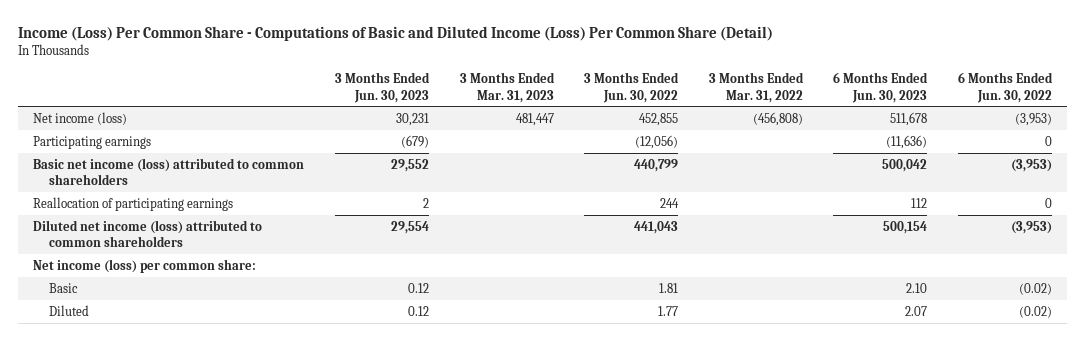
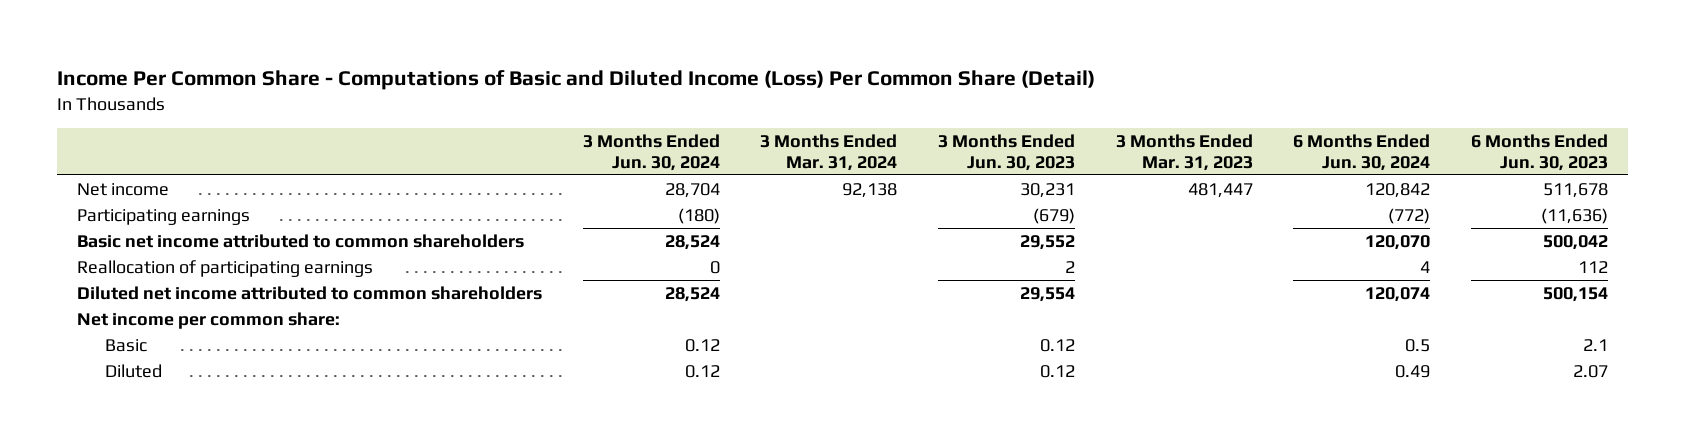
- Income (Loss) Per Common Share - Computations of Basic and Diluted Income (Loss) Per Common Share (Detail)
+ Income Per Common Share - Computations of Basic and Diluted Income (Loss) Per Common Share (Detail)
- | 3 Months Ended Jun. 30, 2023 | 3 Months Ended Mar. 31, 2023 | 3 Months Ended Jun. 30, 2022 | 3 Months Ended Mar. 31, 2022 | 6 Months Ended Jun. 30, 2023 | 6 Months Ended Jun. 30, 2022
+ | 3 Months Ended Jun. 30, 2024 | 3 Months Ended Mar. 31, 2024 | 3 Months Ended Jun. 30, 2023 | 3 Months Ended Mar. 31, 2023 | 6 Months Ended Jun. 30, 2024 | 6 Months Ended Jun. 30, 2023
- Net income (loss) | 30,231 | 481,447 | 452,855 | (456,808) | 511,678 | (3,953)
+ Net income | 28,704 | 92,138 | 30,231 | 481,447 | 120,842 | 511,678
- Basic net income (loss) attributed to common shareholders | 29,552 | | 440,799 | | 500,042 | (3,953)
+ Basic net income attributed to common shareholders | 28,524 | | 29,552 | | 120,070 | 500,042
- Diluted net income (loss) attributed to common shareholders | 29,554 | | 441,043 | | 500,154 | (3,953)
- Net income (loss) per common share:
- Basic | 0.12 | | 1.81 | | 2.10 | (0.02)
+ Diluted net income attributed to common shareholders | 28,524 | | 29,554 | | 120,074 | 500,154
+ Net income per common share:
+ Basic | 0.12 | | 0.12 | | 0.5 | 2.1

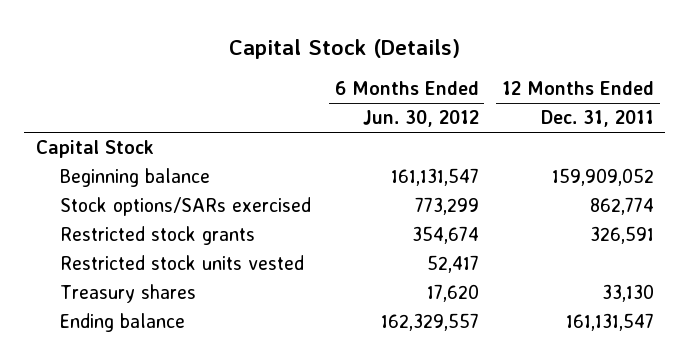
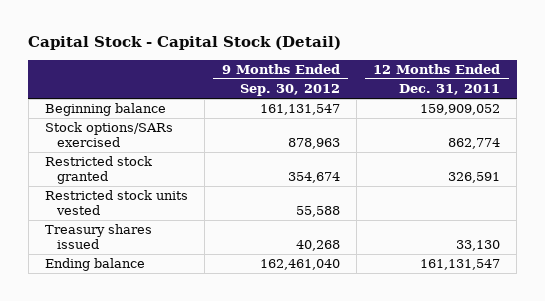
- Capital Stock (Details)
+ Capital Stock - Capital Stock (Detail)
- | 6 Months Ended Jun. 30, 2012 | 12 Months Ended Dec. 31, 2011
+ | 9 Months Ended Sep. 30, 2012 | 12 Months Ended Dec. 31, 2011
- Capital Stock
- Restricted stock grants | 354,674 | 326,591
+ Restricted stock granted | 354,674 | 326,591
- Treasury shares | 17,620 | 33,130
+ Treasury shares issued | 40,268 | 33,130

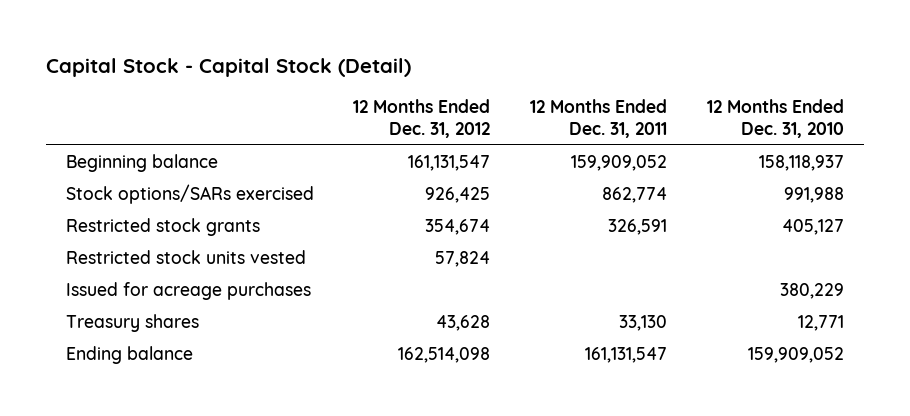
- | 9 Months Ended Sep. 30, 2012 | 12 Months Ended Dec. 31, 2011
+ | 12 Months Ended Dec. 31, 2012 | 12 Months Ended Dec. 31, 2011 | 12 Months Ended Dec. 31, 2010
- Restricted stock granted | 354,674 | 326,591
+ Restricted stock grants | 354,674 | 326,591 | 405,127
- Treasury shares issued | 40,268 | 33,130
+ Issued for acreage purchases | | | 380,229
+ Treasury shares | 43,628 | 33,130 | 12,771

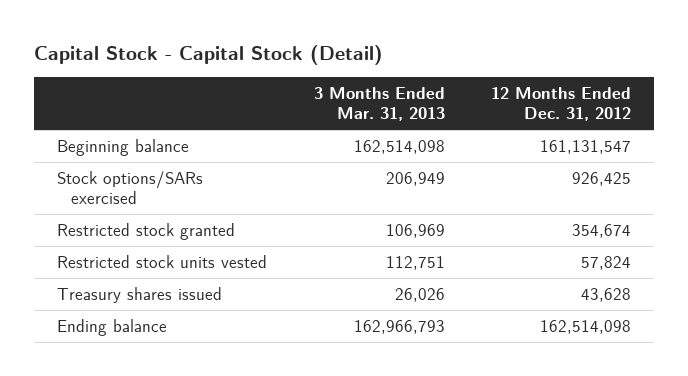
- | 12 Months Ended Dec. 31, 2012 | 12 Months Ended Dec. 31, 2011 | 12 Months Ended Dec. 31, 2010
+ | 3 Months Ended Mar. 31, 2013 | 12 Months Ended Dec. 31, 2012
- Restricted stock grants | 354,674 | 326,591 | 405,127
+ Restricted stock granted | 106,969 | 354,674
- Issued for acreage purchases | | | 380,229
- Treasury shares | 43,628 | 33,130 | 12,771
+ Treasury shares issued | 26,026 | 43,628

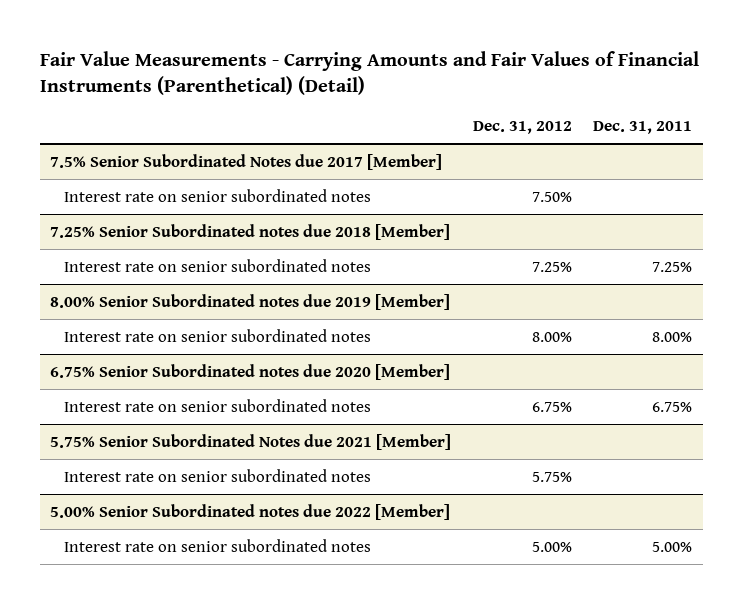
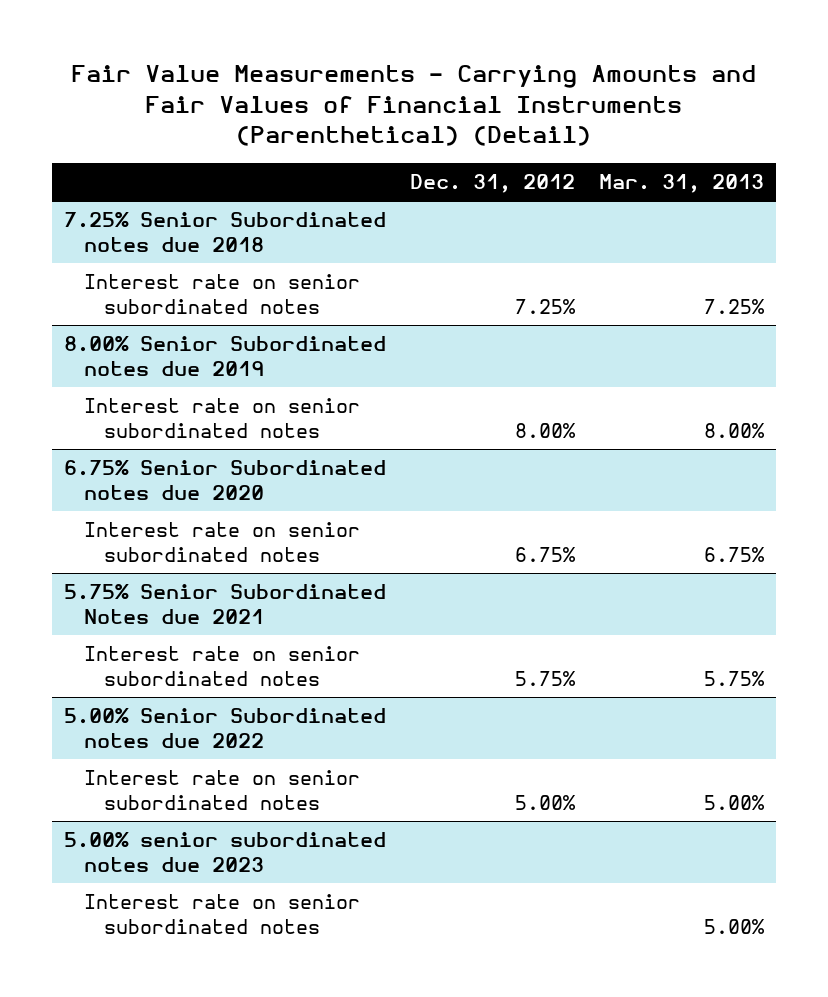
- | Dec. 31, 2012 | Dec. 31, 2011
+ | Dec. 31, 2012 | Mar. 31, 2013
- 7.5% Senior Subordinated Notes due 2017 [Member]
- Interest rate on senior subordinated notes | 7.50% |
- 7.25% Senior Subordinated notes due 2018 [Member]
+ 7.25% Senior Subordinated notes due 2018
- 8.00% Senior Subordinated notes due 2019 [Member]
+ 8.00% Senior Subordinated notes due 2019
- 6.75% Senior Subordinated notes due 2020 [Member]
+ 6.75% Senior Subordinated notes due 2020
- 5.75% Senior Subordinated Notes due 2021 [Member]
+ 5.75% Senior Subordinated Notes due 2021
- 5.00% Senior Subordinated notes due 2022 [Member]
+ 5.00% Senior Subordinated notes due 2022
+ 5.00% senior subordinated notes due 2023
+ Interest rate on senior subordinated notes | | 5.00%

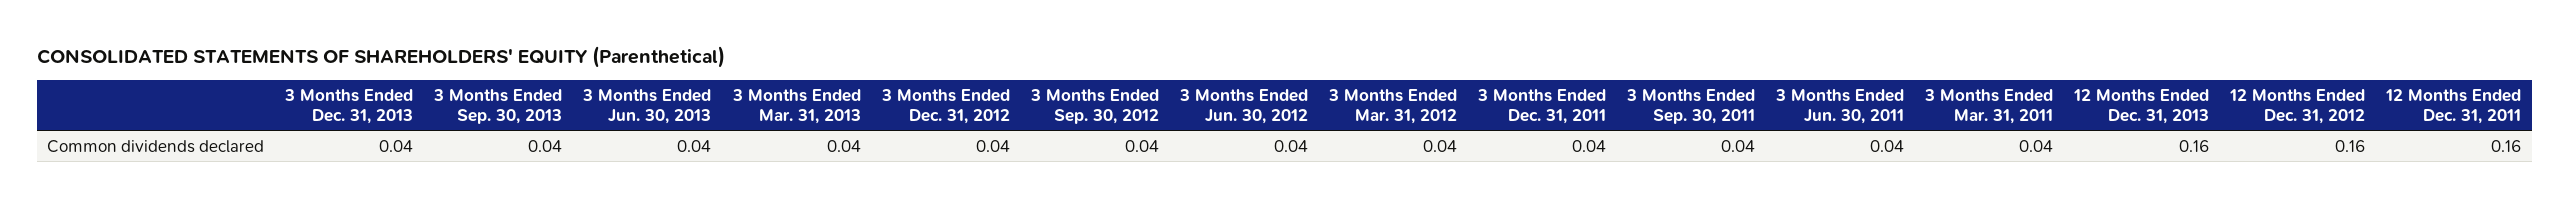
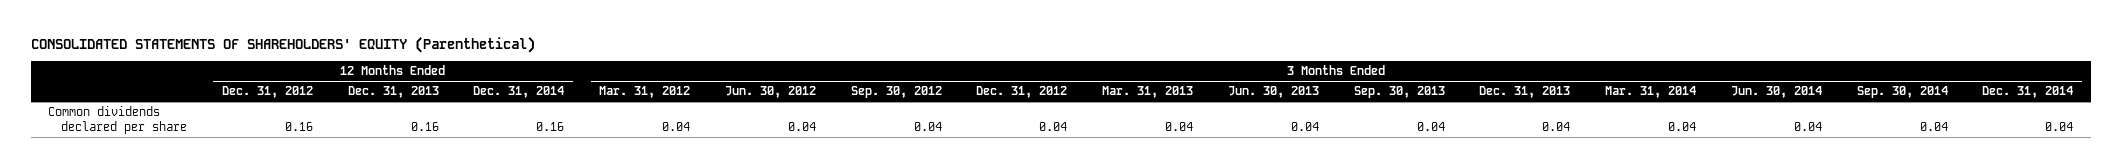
- | 3 Months Ended Dec. 31, 2013 | 3 Months Ended Sep. 30, 2013 | 3 Months Ended Jun. 30, 2013 | 3 Months Ended Mar. 31, 2013 | 3 Months Ended Dec. 31, 2012 | 3 Months Ended Sep. 30, 2012 | 3 Months Ended Jun. 30, 2012 | 3 Months Ended Mar. 31, 2012 | 3 Months Ended Dec. 31, 2011 | 3 Months Ended Sep. 30, 2011 | 3 Months Ended Jun. 30, 2011 | 3 Months Ended Mar. 31, 2011 | 12 Months Ended Dec. 31, 2013 | 12 Months Ended Dec. 31, 2012 | 12 Months Ended Dec. 31, 2011
+ | 12 Months Ended Dec. 31, 2012 | 12 Months Ended Dec. 31, 2013 | 12 Months Ended Dec. 31, 2014 | 3 Months Ended Mar. 31, 2012 | 3 Months Ended Jun. 30, 2012 | 3 Months Ended Sep. 30, 2012 | 3 Months Ended Dec. 31, 2012 | 3 Months Ended Mar. 31, 2013 | 3 Months Ended Jun. 30, 2013 | 3 Months Ended Sep. 30, 2013 | 3 Months Ended Dec. 31, 2013 | 3 Months Ended Mar. 31, 2014 | 3 Months Ended Jun. 30, 2014 | 3 Months Ended Sep. 30, 2014 | 3 Months Ended Dec. 31, 2014
- Common dividends declared | 0.04 | 0.04 | 0.04 | 0.04 | 0.04 | 0.04 | 0.04 | 0.04 | 0.04 | 0.04 | 0.04 | 0.04 | 0.16 | 0.16 | 0.16
+ Common dividends declared per share | 0.16 | 0.16 | 0.16 | 0.04 | 0.04 | 0.04 | 0.04 | 0.04 | 0.04 | 0.04 | 0.04 | 0.04 | 0.04 | 0.04 | 0.04

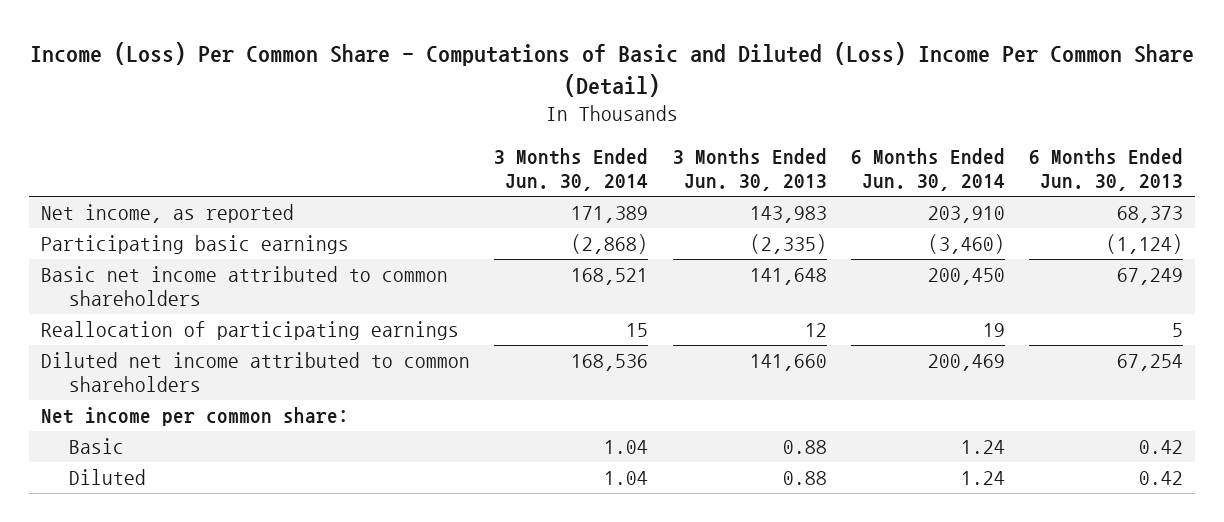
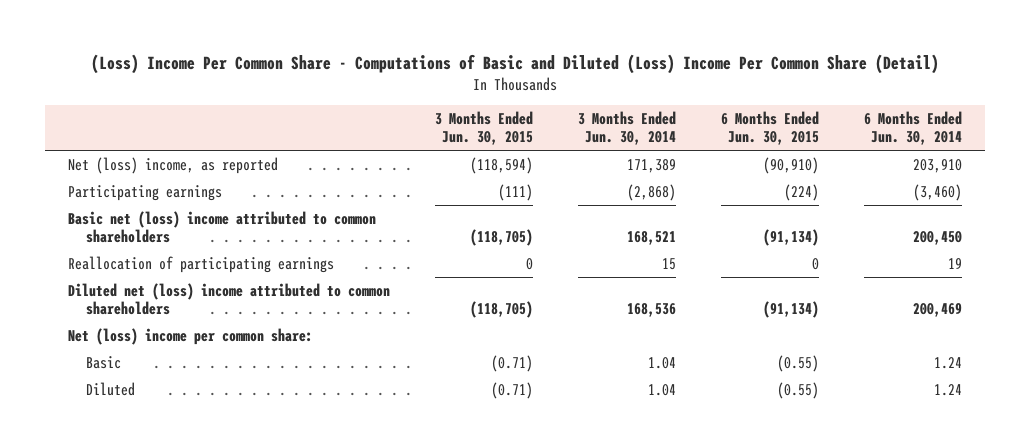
- Income (Loss) Per Common Share - Computations of Basic and Diluted (Loss) Income Per Common Share (Detail)
+ (Loss) Income Per Common Share - Computations of Basic and Diluted (Loss) Income Per Common Share (Detail)
- | 3 Months Ended Jun. 30, 2014 | 3 Months Ended Jun. 30, 2013 | 6 Months Ended Jun. 30, 2014 | 6 Months Ended Jun. 30, 2013
+ | 3 Months Ended Jun. 30, 2015 | 3 Months Ended Jun. 30, 2014 | 6 Months Ended Jun. 30, 2015 | 6 Months Ended Jun. 30, 2014
- Net income, as reported | 171,389 | 143,983 | 203,910 | 68,373
- Participating basic earnings | (2,868) | (2,335) | (3,460) | (1,124)
- Basic net income attributed to common shareholders | 168,521 | 141,648 | 200,450 | 67,249
+ Net (loss) income, as reported | (118,594) | 171,389 | (90,910) | 203,910
+ Participating earnings | (111) | (2,868) | (224) | (3,460)
+ Basic net (loss) income attributed to common shareholders | (118,705) | 168,521 | (91,134) | 200,450
- Diluted net income attributed to common shareholders | 168,536 | 141,660 | 200,469 | 67,254
- Net income per common share:
+ Diluted net (loss) income attributed to common shareholders | (118,705) | 168,536 | (91,134) | 200,469
+ Net (loss) income per common share:

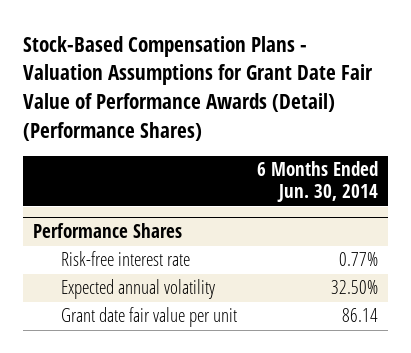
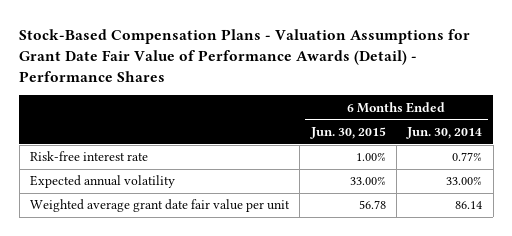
- Stock-Based Compensation Plans - Valuation Assumptions for Grant Date Fair Value of Performance Awards (Detail) (Performance Shares)
+ Stock-Based Compensation Plans - Valuation Assumptions for Grant Date Fair Value of Performance Awards (Detail) - Performance Shares
- | 6 Months Ended Jun. 30, 2014
+ | 6 Months Ended Jun. 30, 2015 | 6 Months Ended Jun. 30, 2014
- Performance Shares
- Expected annual volatility | 32.50%
- Grant date fair value per unit | 86.14
+ Expected annual volatility | 33.00% | 33.00%
+ Weighted average grant date fair value per unit | 56.78 | 86.14

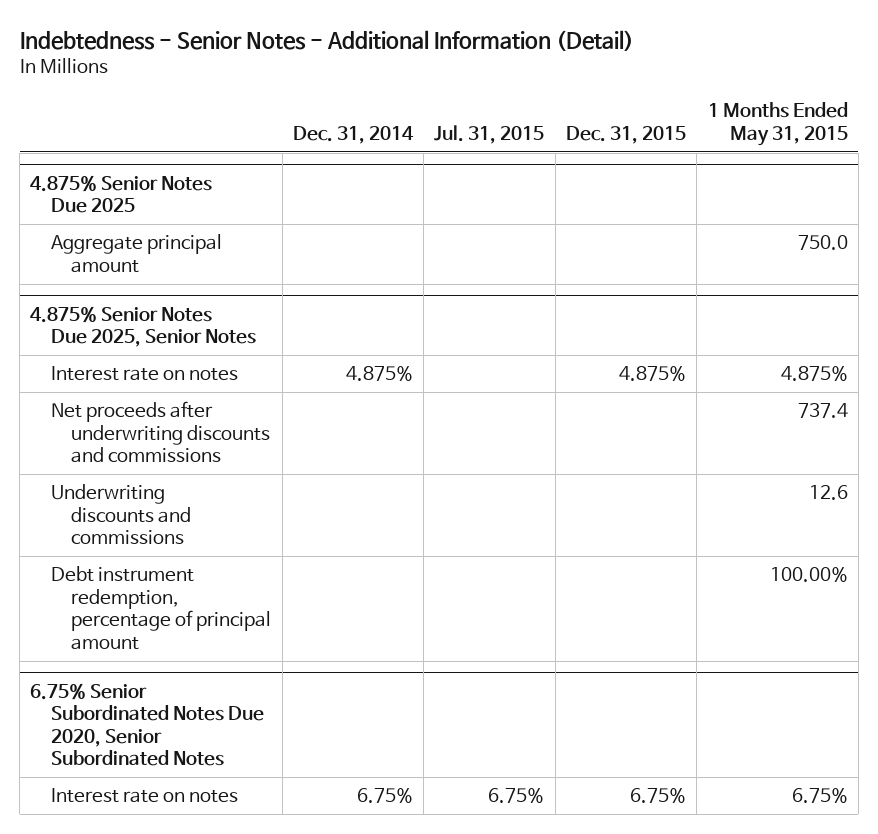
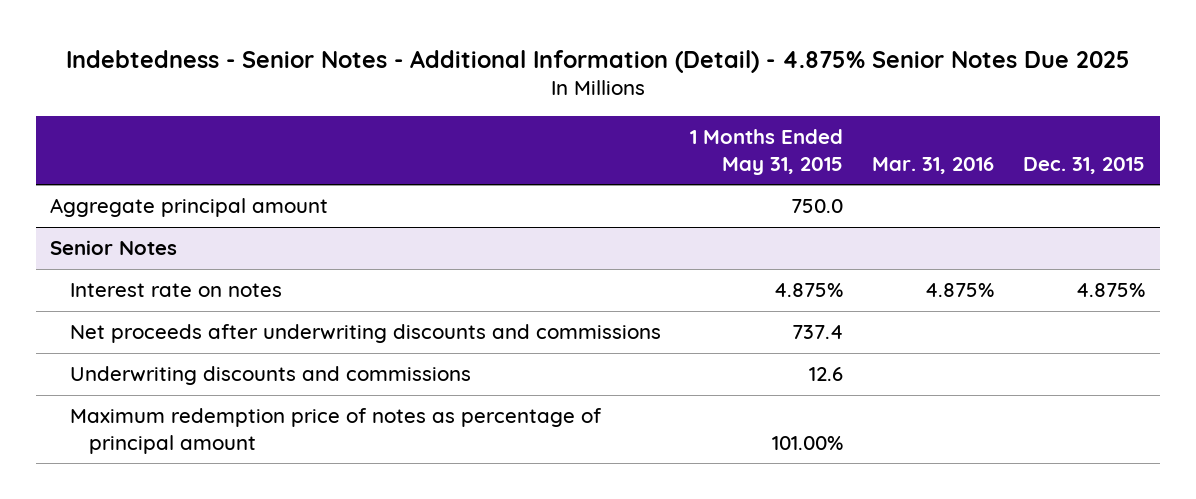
- Indebtedness - Senior Notes - Additional Information (Detail)
+ Indebtedness - Senior Notes - Additional Information (Detail) - 4.875% Senior Notes Due 2025
- | Dec. 31, 2014 | Jul. 31, 2015 | Dec. 31, 2015 | 1 Months Ended May 31, 2015
+ | 1 Months Ended May 31, 2015 | Mar. 31, 2016 | Dec. 31, 2015
- 4.875% Senior Notes Due 2025
- 4.875% Senior Notes Due 2025, Senior Notes
+ Senior Notes
- Debt instrument redemption, percentage of principal amount | | | | 100.00%
- 6.75% Senior Subordinated Notes Due 2020, Senior Subordinated Notes
- Interest rate on notes | 6.75% | 6.75% | 6.75% | 6.75%
+ Maximum redemption price of notes as percentage of principal amount | 101.00% | |

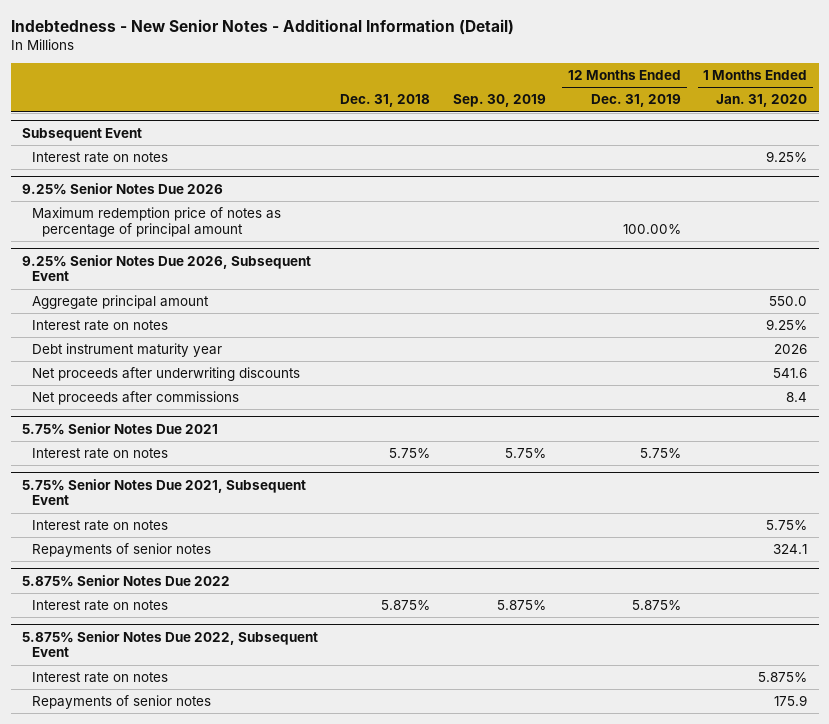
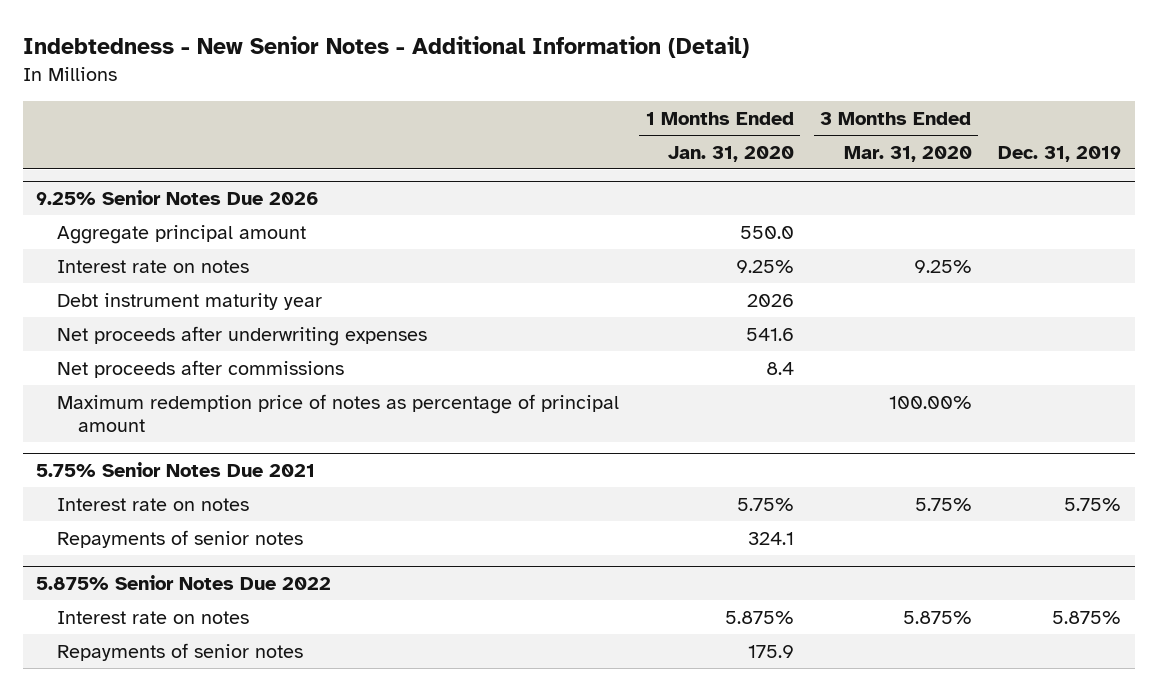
- | Dec. 31, 2018 | Sep. 30, 2019 | 12 Months Ended Dec. 31, 2019 | 1 Months Ended Jan. 31, 2020
+ | 1 Months Ended Jan. 31, 2020 | 3 Months Ended Mar. 31, 2020 | Dec. 31, 2019
- Subsequent Event
- Interest rate on notes | | | | 9.25%
- 9.25% Senior Notes Due 2026, Subsequent Event
- Net proceeds after underwriting discounts | | | | 541.6
@ 9.25% Senior Notes Due 2026
+ Net proceeds after underwriting expenses | 541.6 | |
moved down: Maximum redemption price of notes as percentage of principal amount | | 100.00% |
@ 5.75% Senior Notes Due 2021
- Interest rate on notes | 5.75% | 5.75% | 5.75% |
- 5.75% Senior Notes Due 2021, Subsequent Event
@ 5.875% Senior Notes Due 2022
- Interest rate on notes | 5.875% | 5.875% | 5.875% |
- 5.875% Senior Notes Due 2022, Subsequent Event

